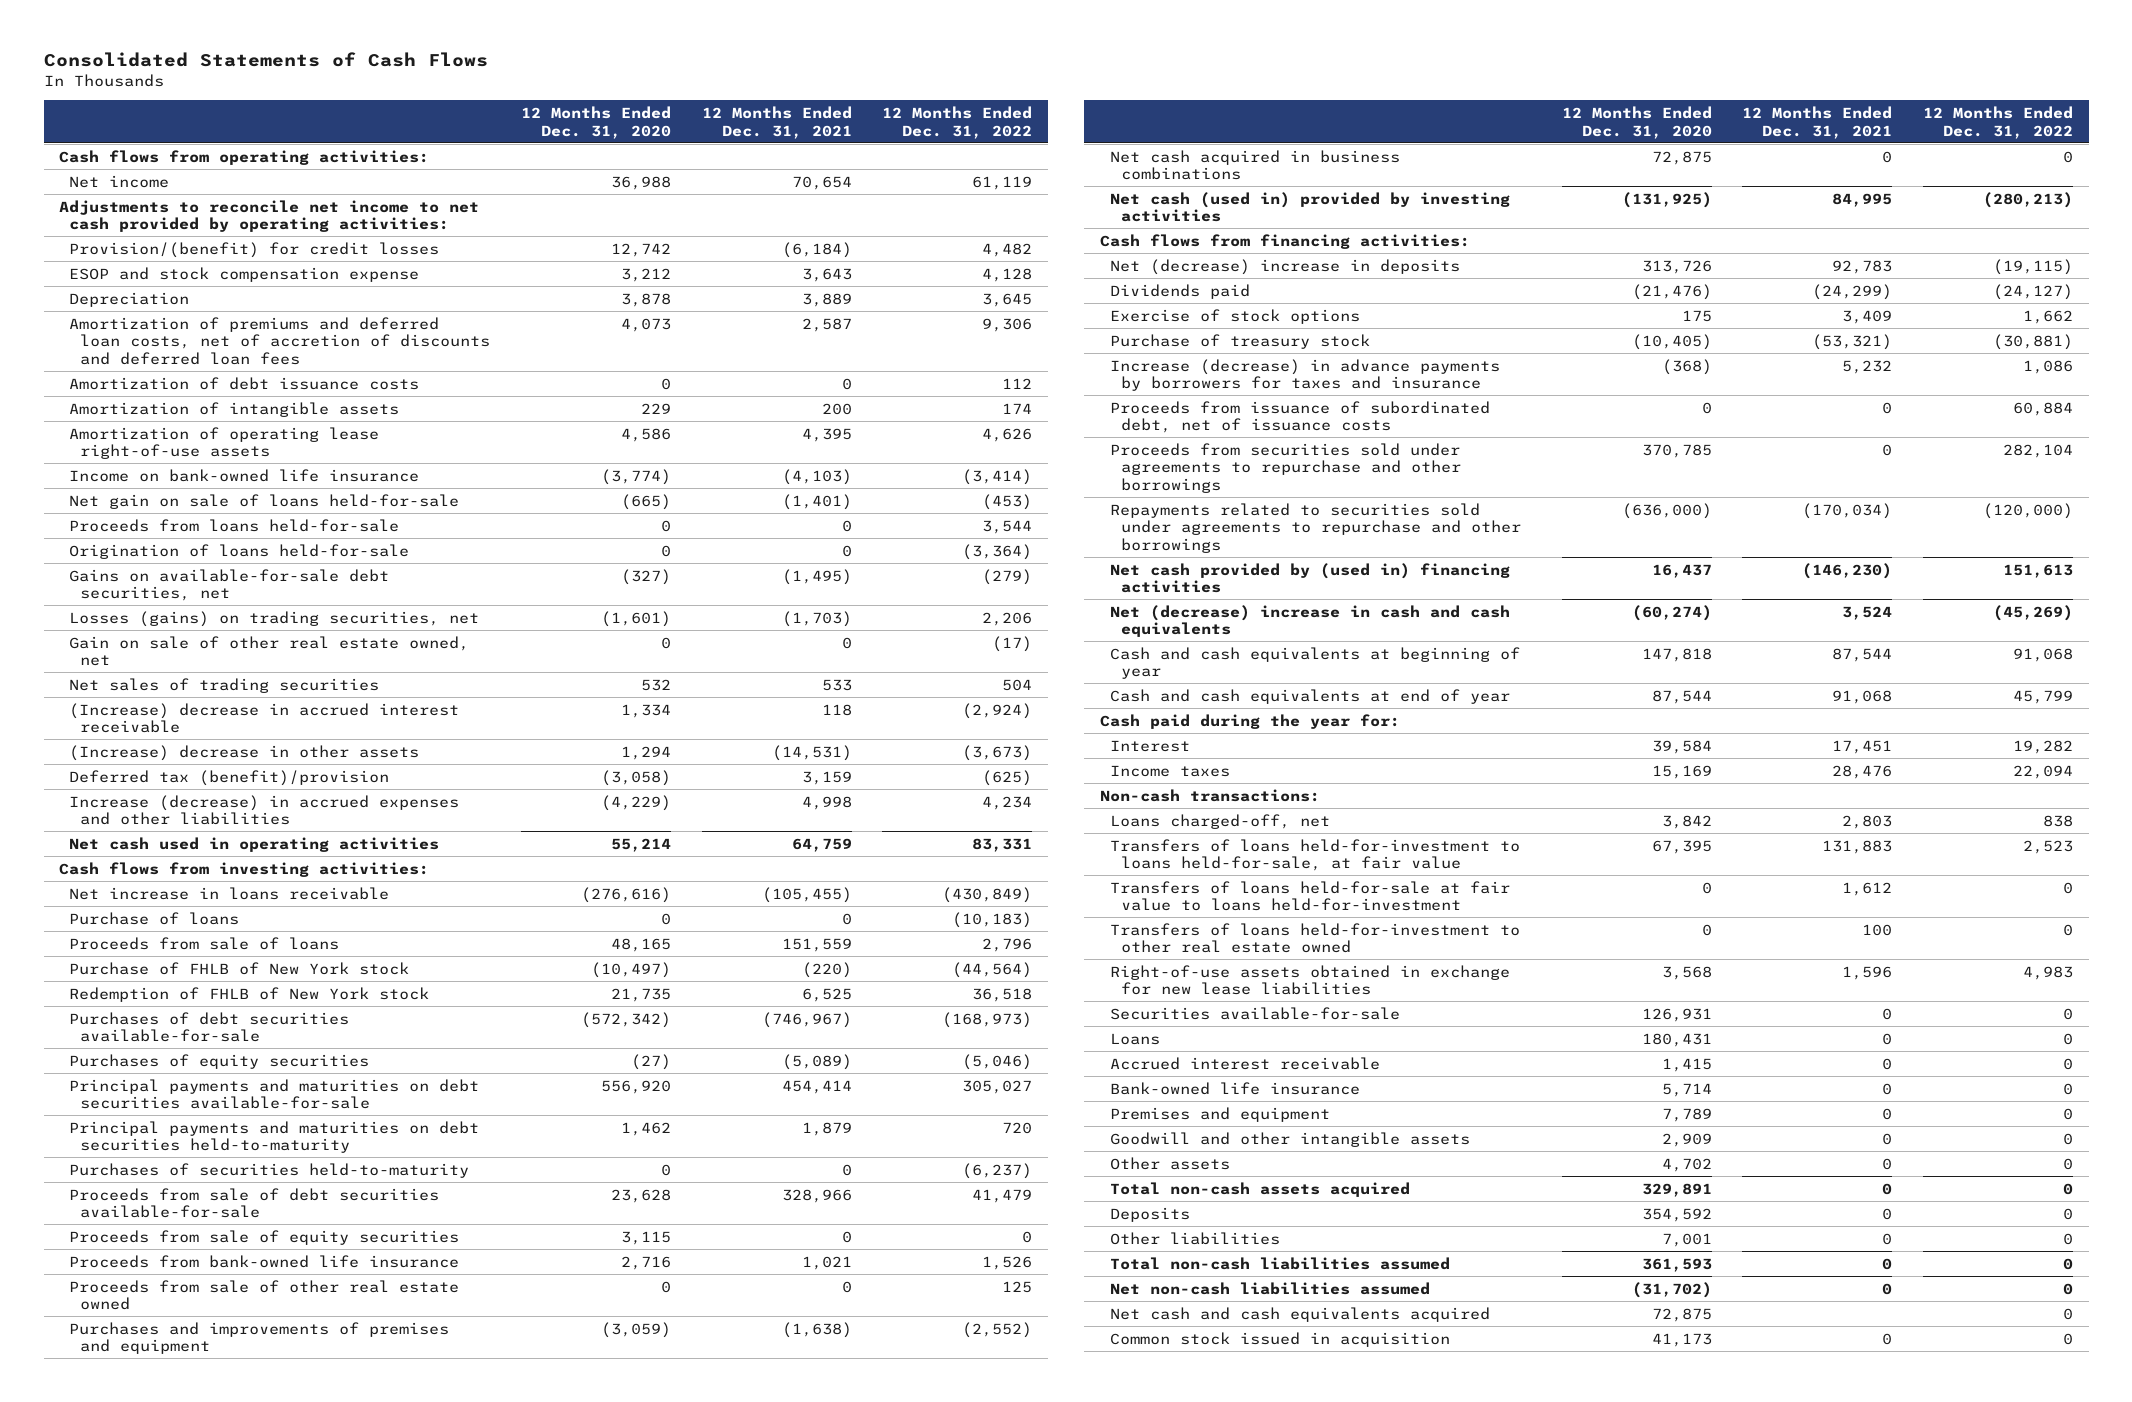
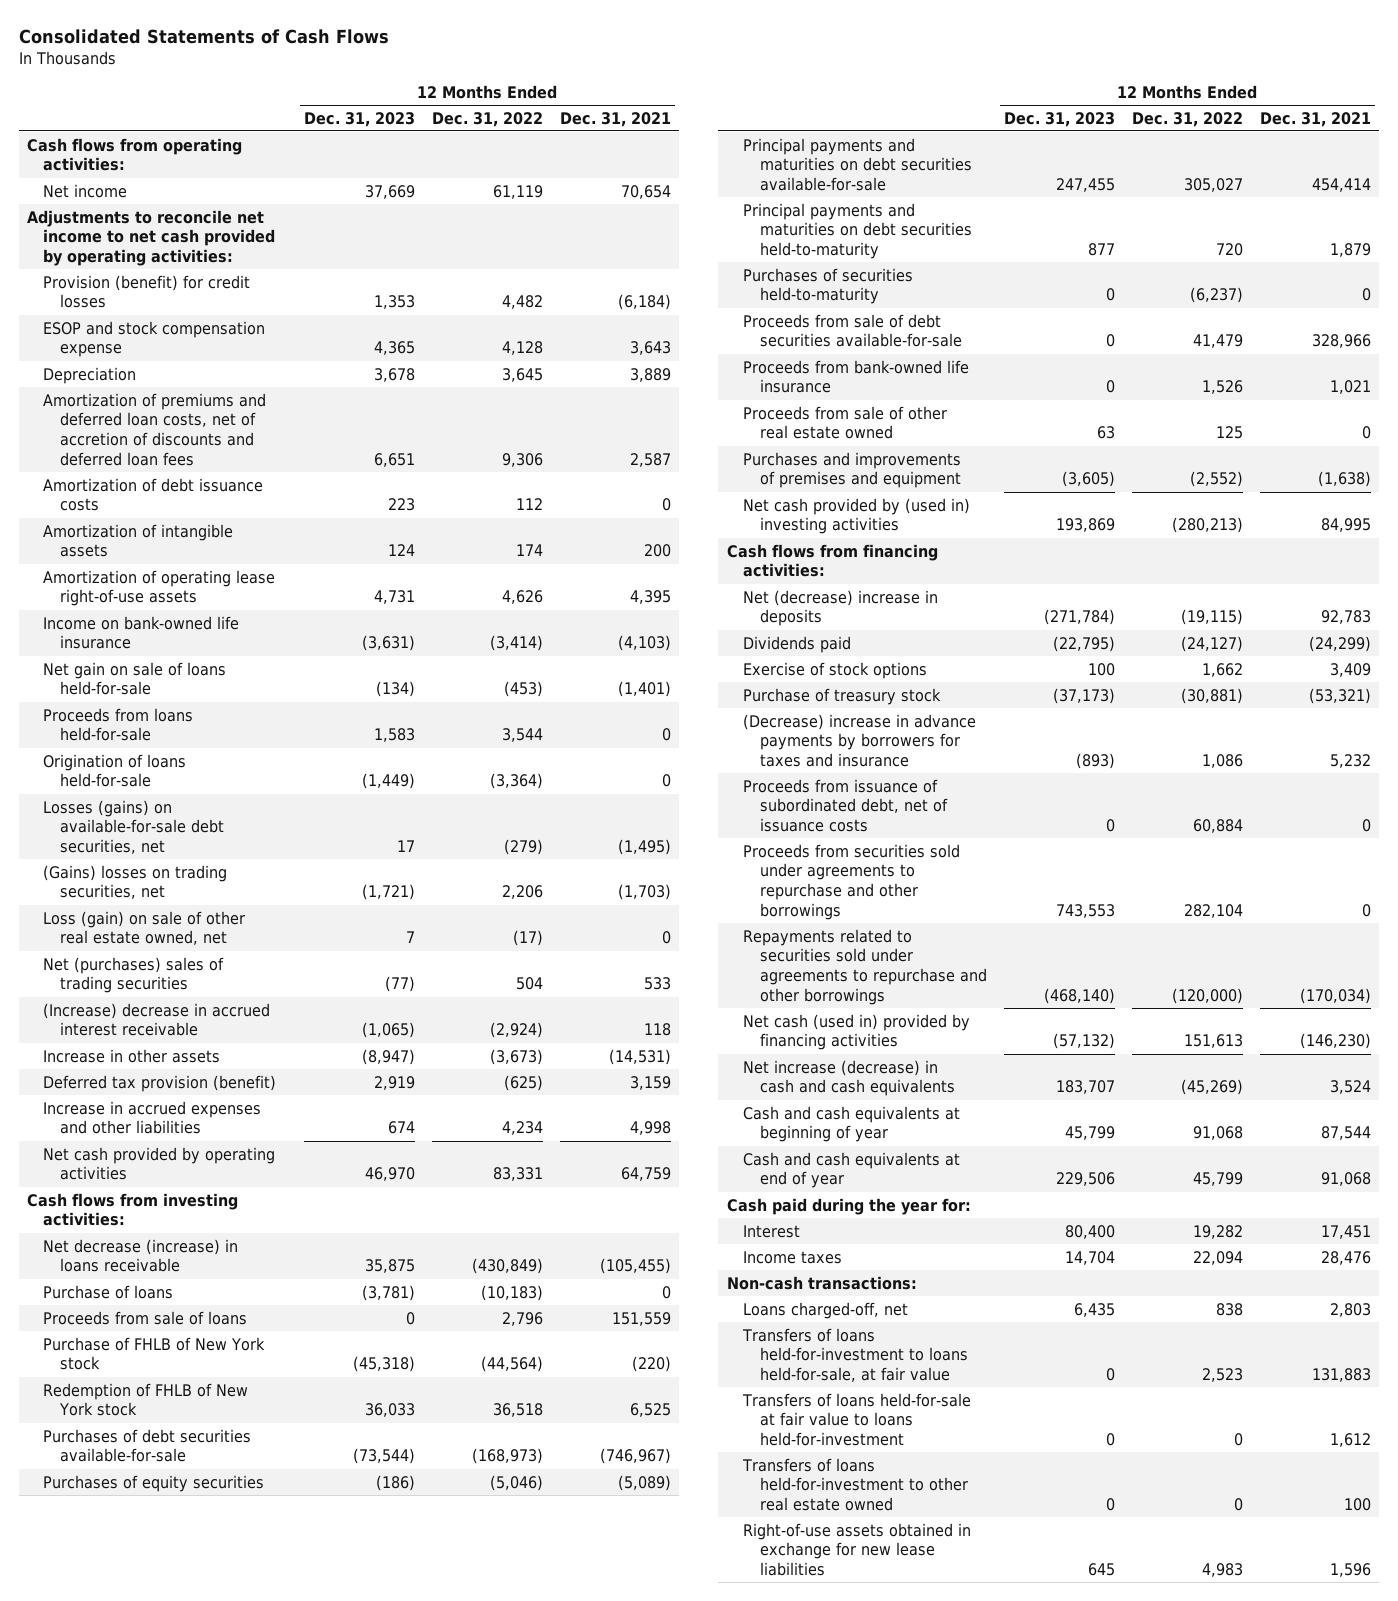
- | 12 Months Ended Dec. 31, 2020 | 12 Months Ended Dec. 31, 2021 | 12 Months Ended Dec. 31, 2022
+ | 12 Months Ended Dec. 31, 2023 | 12 Months Ended Dec. 31, 2022 | 12 Months Ended Dec. 31, 2021
- Provision/(benefit) for credit losses | 12,742 | (6,184) | 4,482
+ Provision (benefit) for credit losses | 1,353 | 4,482 | (6,184)
- Gains on available-for-sale debt securities, net | (327) | (1,495) | (279)
- Losses (gains) on trading securities, net | (1,601) | (1,703) | 2,206
- Gain on sale of other real estate owned, net | 0 | 0 | (17)
- Net sales of trading securities | 532 | 533 | 504
+ Losses (gains) on available-for-sale debt securities, net | 17 | (279) | (1,495)
+ (Gains) losses on trading securities, net | (1,721) | 2,206 | (1,703)
+ Loss (gain) on sale of other real estate owned, net | 7 | (17) | 0
+ Net (purchases) sales of trading securities | (77) | 504 | 533
- (Increase) decrease in other assets | 1,294 | (14,531) | (3,673)
- Deferred tax (benefit)/provision | (3,058) | 3,159 | (625)
- Increase (decrease) in accrued expenses and other liabilities | (4,229) | 4,998 | 4,234
- Net cash used in operating activities | 55,214 | 64,759 | 83,331
+ Increase in other assets | (8,947) | (3,673) | (14,531)
+ Deferred tax provision (benefit) | 2,919 | (625) | 3,159
+ Increase in accrued expenses and other liabilities | 674 | 4,234 | 4,998
+ Net cash provided by operating activities | 46,970 | 83,331 | 64,759
- Net increase in loans receivable | (276,616) | (105,455) | (430,849)
+ Net decrease (increase) in loans receivable | 35,875 | (430,849) | (105,455)
- Proceeds from sale of equity securities | 3,115 | 0 | 0
- Net cash acquired in business combinations | 72,875 | 0 | 0
- Net cash (used in) provided by investing activities | (131,925) | 84,995 | (280,213)
+ Net cash provided by (used in) investing activities | 193,869 | (280,213) | 84,995
- Increase (decrease) in advance payments by borrowers for taxes and insurance | (368) | 5,232 | 1,086
+ (Decrease) increase in advance payments by borrowers for taxes and insurance | (893) | 1,086 | 5,232
- Net cash provided by (used in) financing activities | 16,437 | (146,230) | 151,613
- Net (decrease) increase in cash and cash equivalents | (60,274) | 3,524 | (45,269)
+ Net cash (used in) provided by financing activities | (57,132) | 151,613 | (146,230)
+ Net increase (decrease) in cash and cash equivalents | 183,707 | (45,269) | 3,524
- Securities available-for-sale | 126,931 | 0 | 0
- Loans | 180,431 | 0 | 0
- Accrued interest receivable | 1,415 | 0 | 0
- Bank-owned life insurance | 5,714 | 0 | 0
- Premises and equipment | 7,789 | 0 | 0
- Goodwill and other intangible assets | 2,909 | 0 | 0
- Other assets | 4,702 | 0 | 0
- Total non-cash assets acquired | 329,891 | 0 | 0
- Deposits | 354,592 | 0 | 0
- Other liabilities | 7,001 | 0 | 0
- Total non-cash liabilities assumed | 361,593 | 0 | 0
- Net non-cash liabilities assumed | (31,702) | 0 | 0
- Net cash and cash equivalents acquired | 72,875 | | 0
- Common stock issued in acquisition | 41,173 | 0 | 0

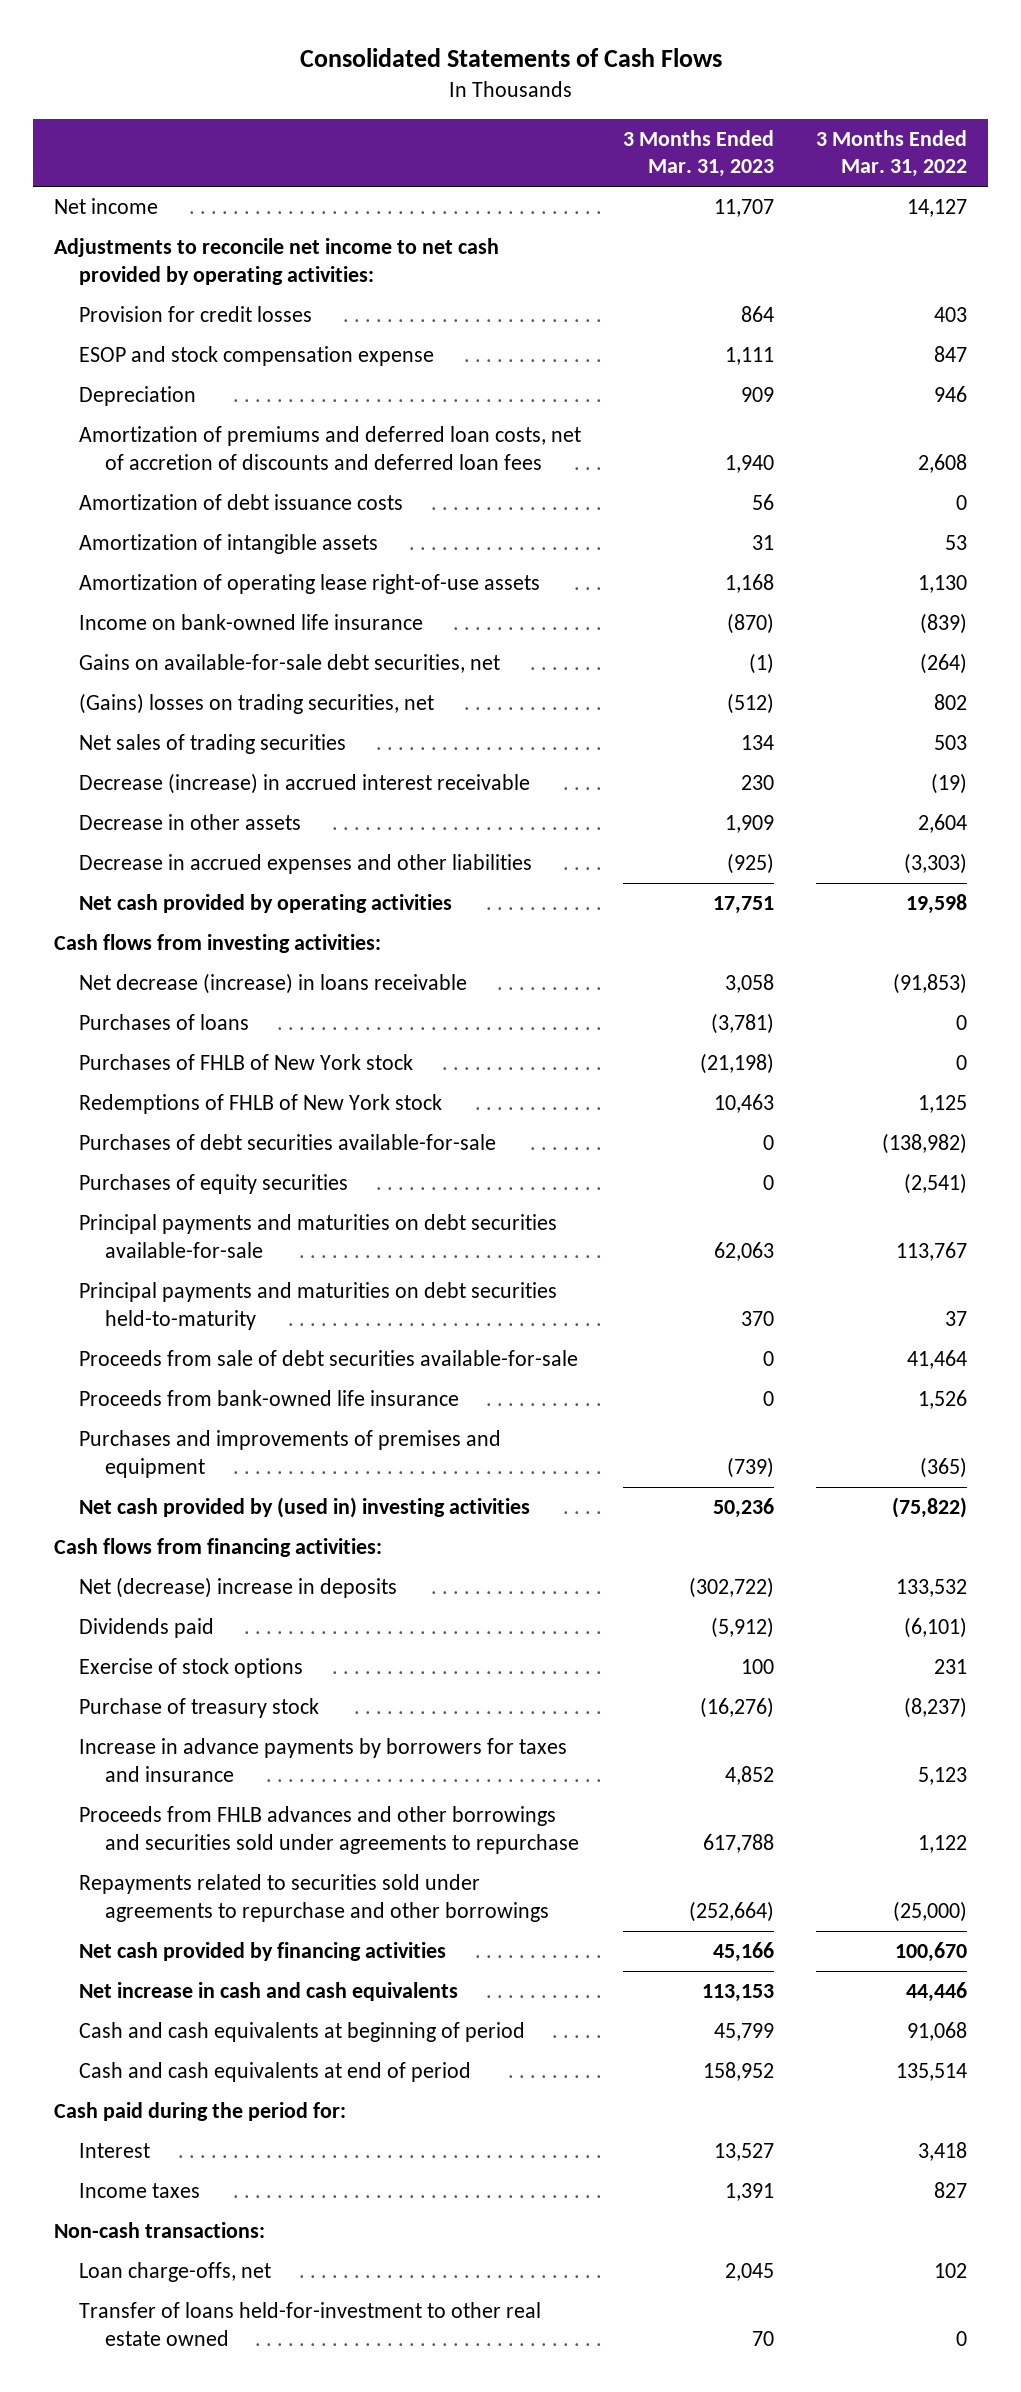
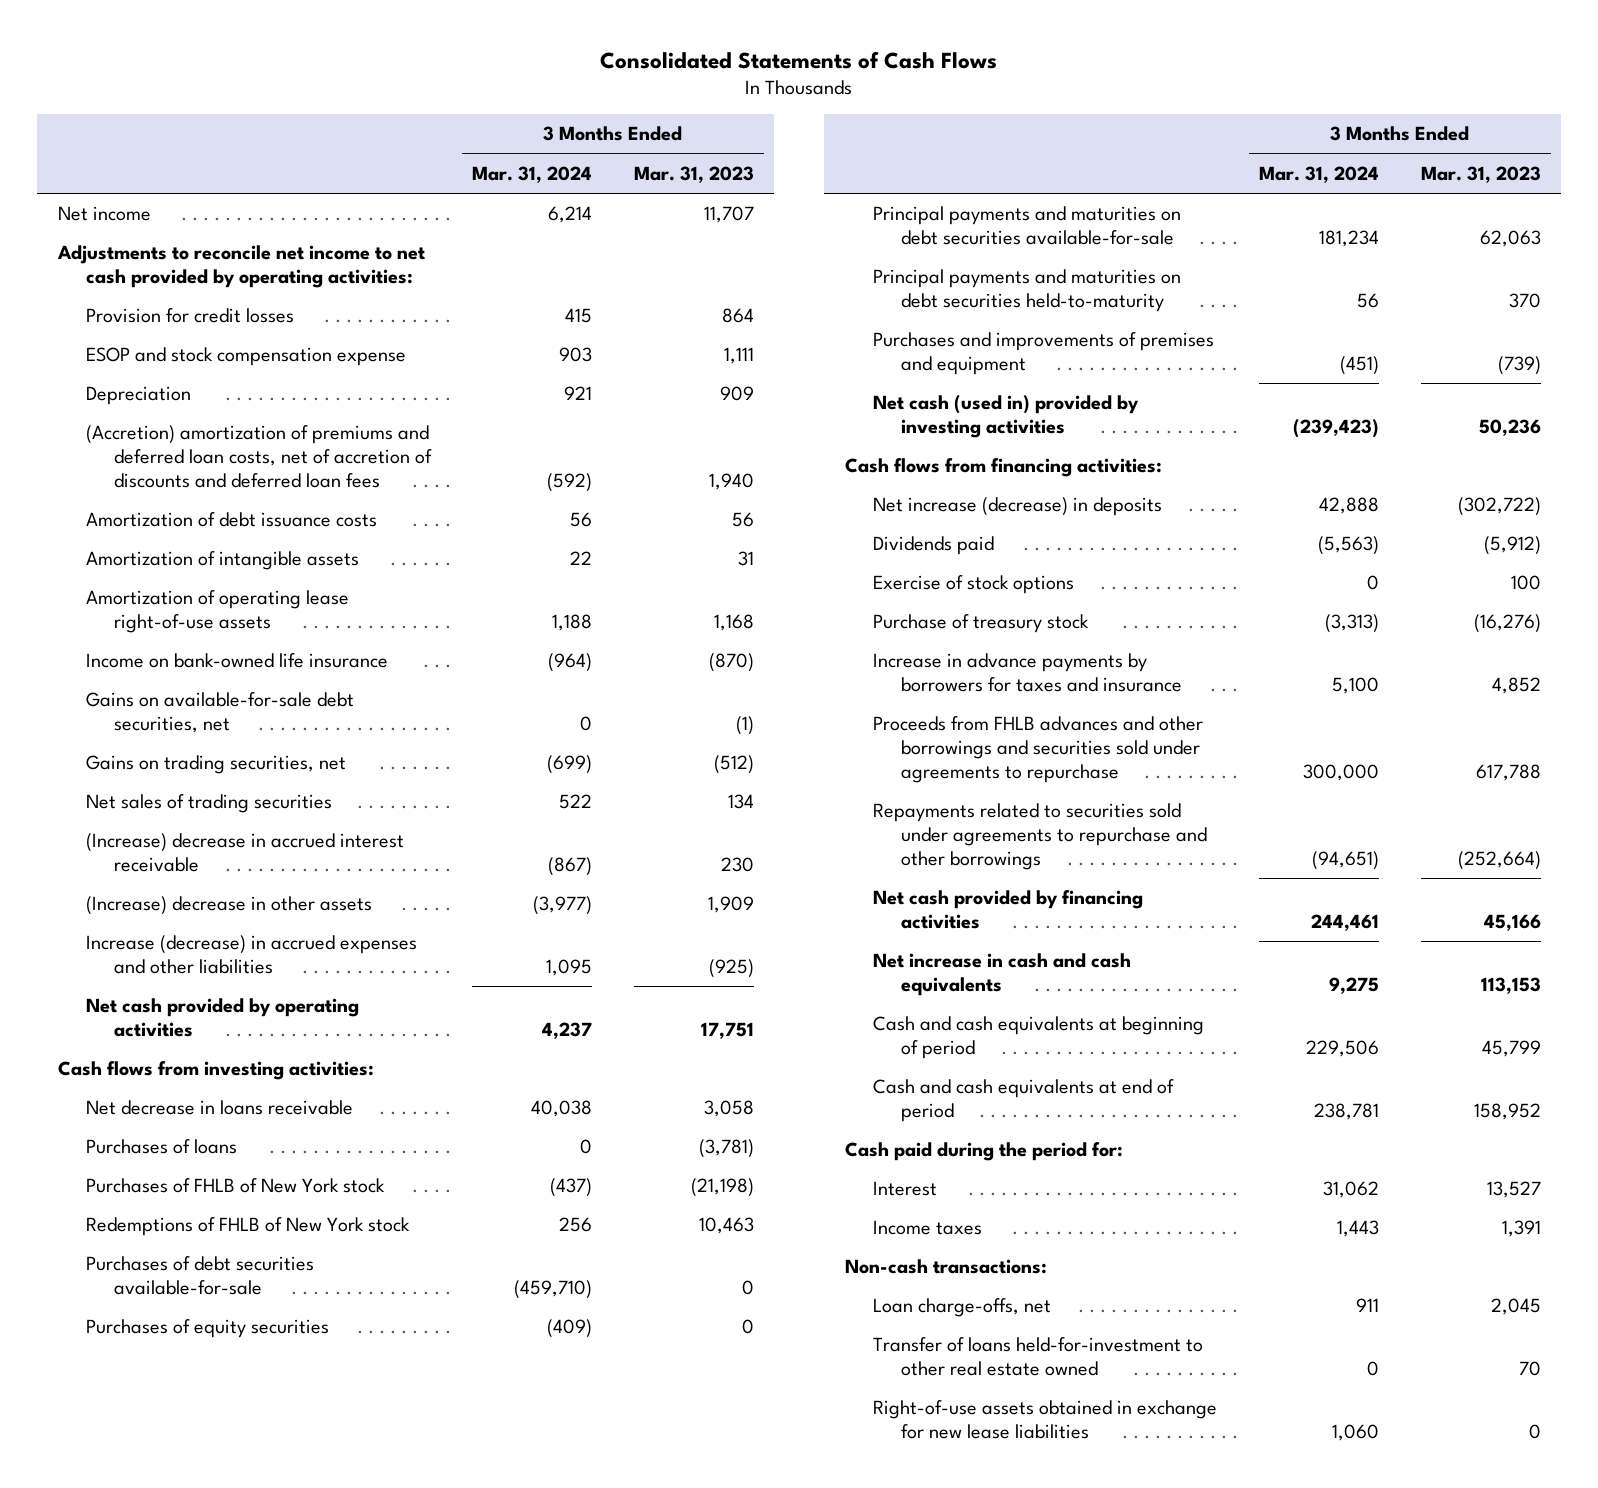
- | 3 Months Ended Mar. 31, 2023 | 3 Months Ended Mar. 31, 2022
+ | 3 Months Ended Mar. 31, 2024 | 3 Months Ended Mar. 31, 2023
- Amortization of premiums and deferred loan costs, net of accretion of discounts and deferred loan fees | 1,940 | 2,608
+ (Accretion) amortization of premiums and deferred loan costs, net of accretion of discounts and deferred loan fees | (592) | 1,940
- (Gains) losses on trading securities, net | (512) | 802
+ Gains on trading securities, net | (699) | (512)
- Decrease (increase) in accrued interest receivable | 230 | (19)
- Decrease in other assets | 1,909 | 2,604
- Decrease in accrued expenses and other liabilities | (925) | (3,303)
+ (Increase) decrease in accrued interest receivable | (867) | 230
+ (Increase) decrease in other assets | (3,977) | 1,909
+ Increase (decrease) in accrued expenses and other liabilities | 1,095 | (925)
- Net decrease (increase) in loans receivable | 3,058 | (91,853)
+ Net decrease in loans receivable | 40,038 | 3,058
- Proceeds from sale of debt securities available-for-sale | 0 | 41,464
- Proceeds from bank-owned life insurance | 0 | 1,526
- Net cash provided by (used in) investing activities | 50,236 | (75,822)
+ Net cash (used in) provided by investing activities | (239,423) | 50,236
- Net (decrease) increase in deposits | (302,722) | 133,532
+ Net increase (decrease) in deposits | 42,888 | (302,722)
+ Right-of-use assets obtained in exchange for new lease liabilities | 1,060 | 0

